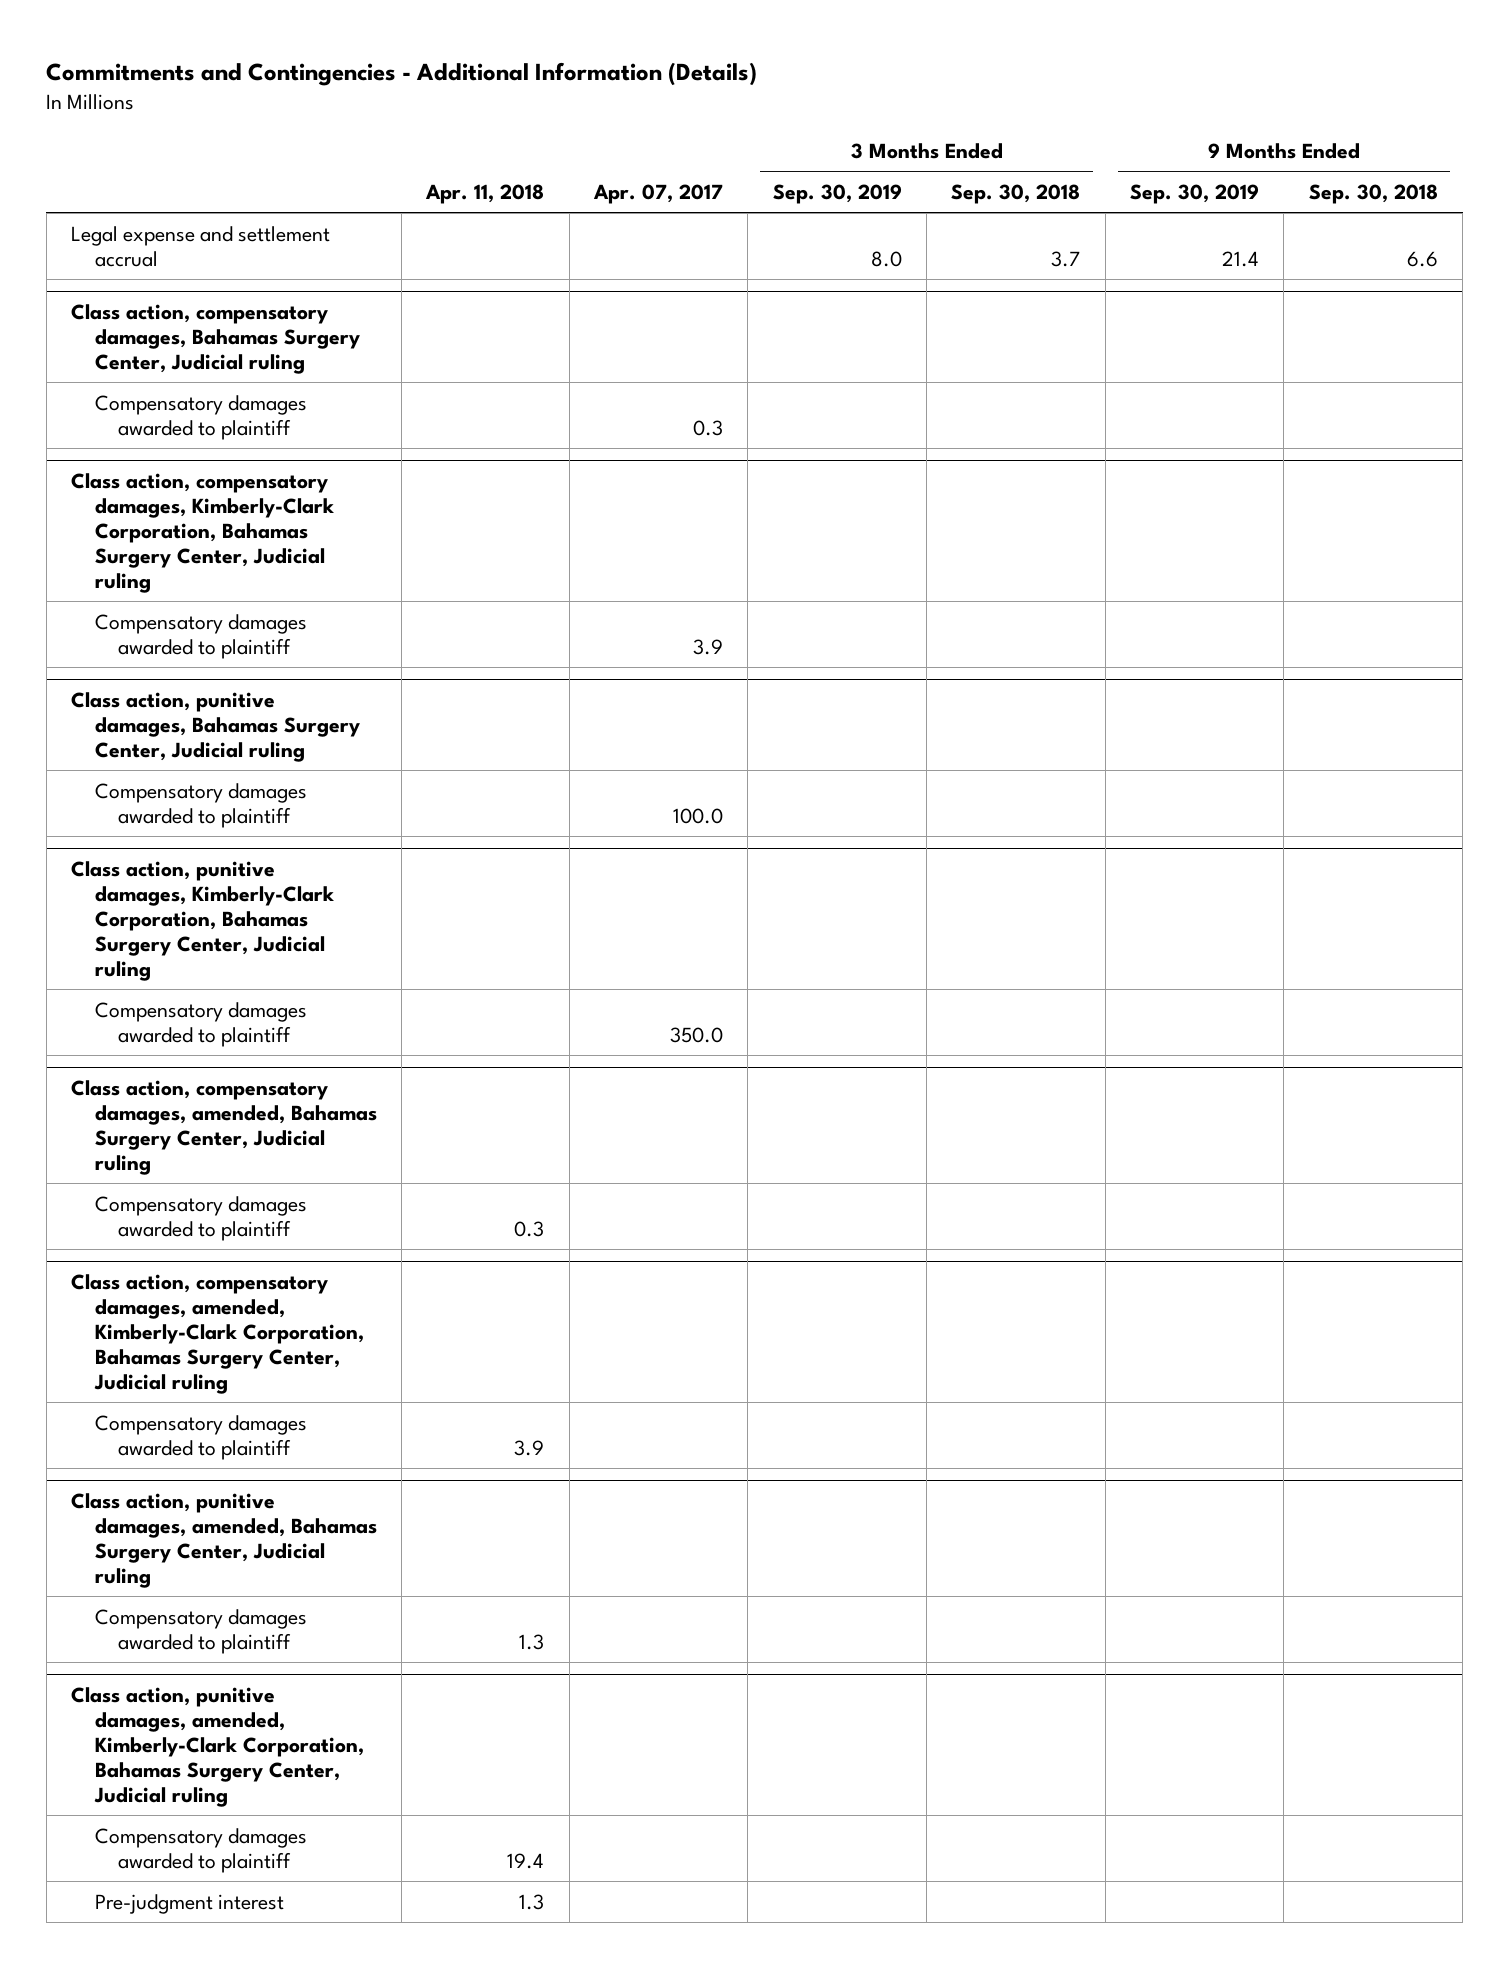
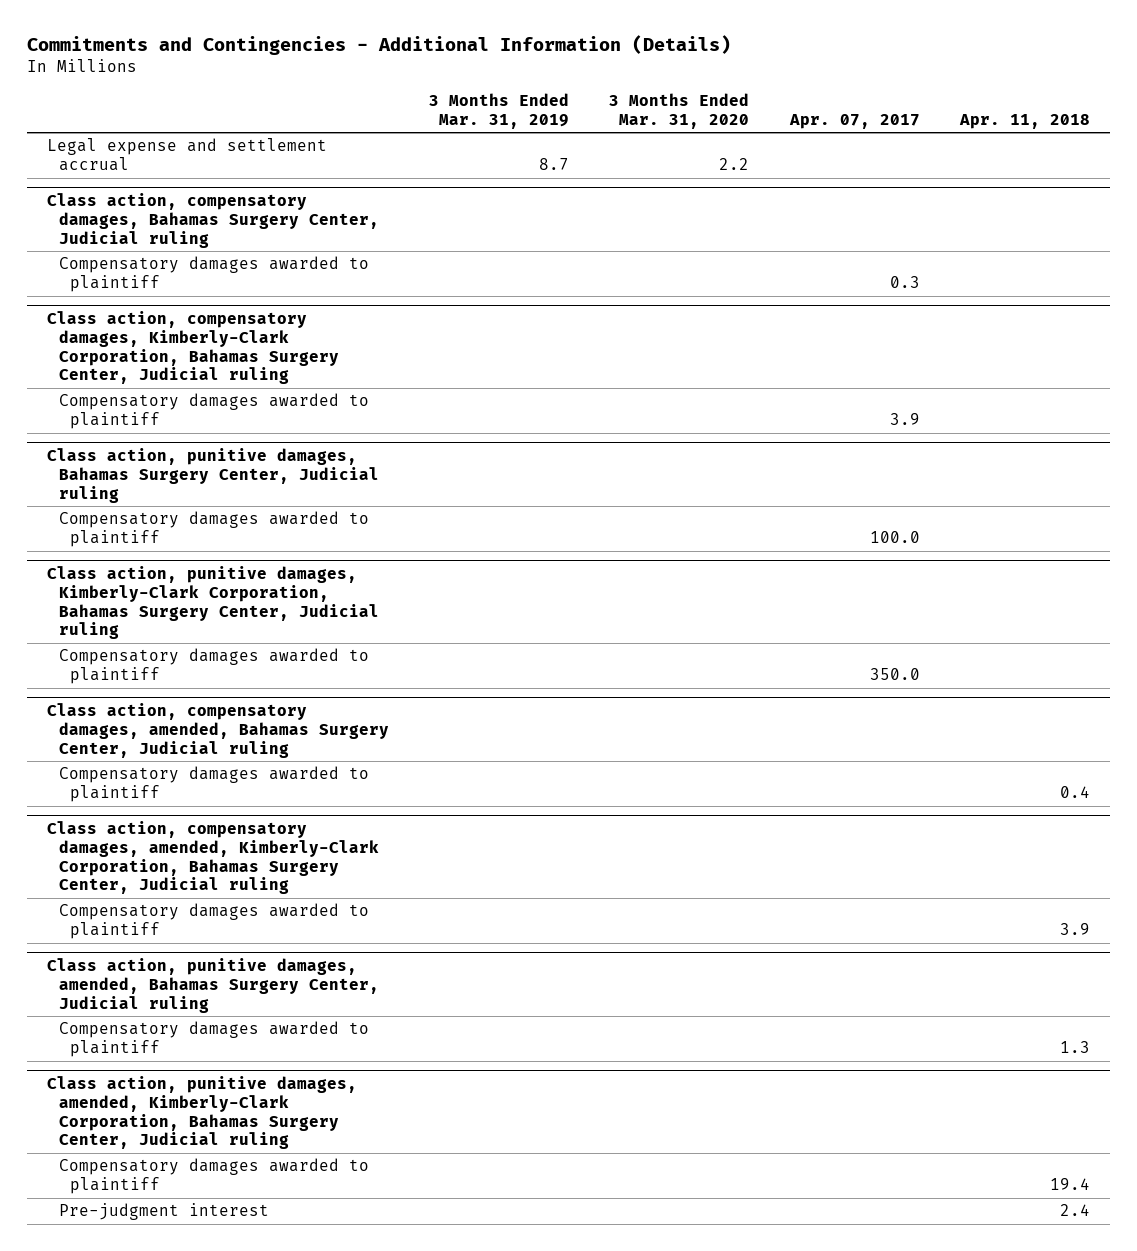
- | Apr. 11, 2018 | Apr. 07, 2017 | 3 Months Ended Sep. 30, 2019 | 3 Months Ended Sep. 30, 2018 | 9 Months Ended Sep. 30, 2019 | 9 Months Ended Sep. 30, 2018
+ | 3 Months Ended Mar. 31, 2019 | 3 Months Ended Mar. 31, 2020 | Apr. 07, 2017 | Apr. 11, 2018
@ Class action, compensatory damages, amended, Bahamas Surgery Center, Judicial ruling
- Compensatory damages awarded to plaintiff | 0.3 | | | | |
+ Compensatory damages awarded to plaintiff | | | | 0.4
@ Class action, punitive damages, amended, Kimberly-Clark Corporation, Bahamas Surgery Center, Judicial ruling
- Pre-judgment interest | 1.3 | | | | |
+ Pre-judgment interest | | | | 2.4

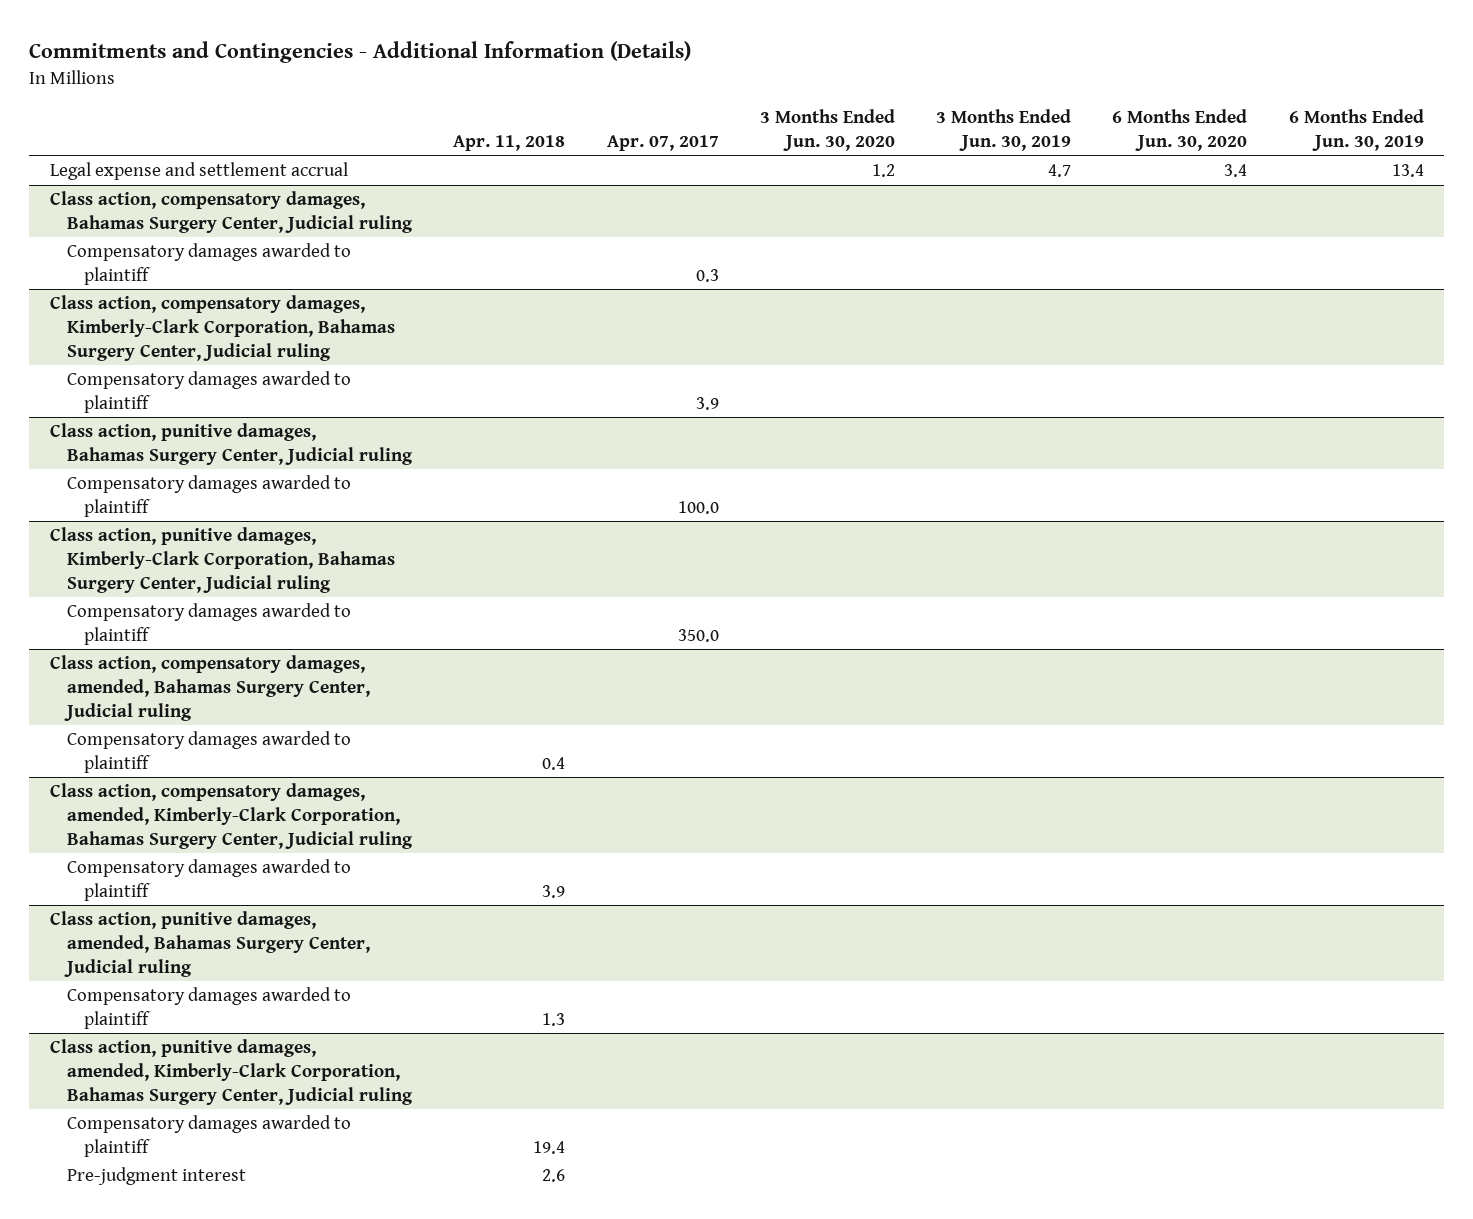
- | 3 Months Ended Mar. 31, 2019 | 3 Months Ended Mar. 31, 2020 | Apr. 07, 2017 | Apr. 11, 2018
+ | Apr. 11, 2018 | Apr. 07, 2017 | 3 Months Ended Jun. 30, 2020 | 3 Months Ended Jun. 30, 2019 | 6 Months Ended Jun. 30, 2020 | 6 Months Ended Jun. 30, 2019
@ Class action, punitive damages, amended, Kimberly-Clark Corporation, Bahamas Surgery Center, Judicial ruling
- Pre-judgment interest | | | | 2.4
+ Pre-judgment interest | 2.6 | | | | |

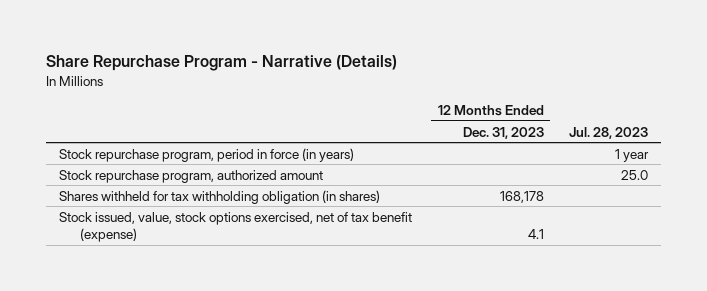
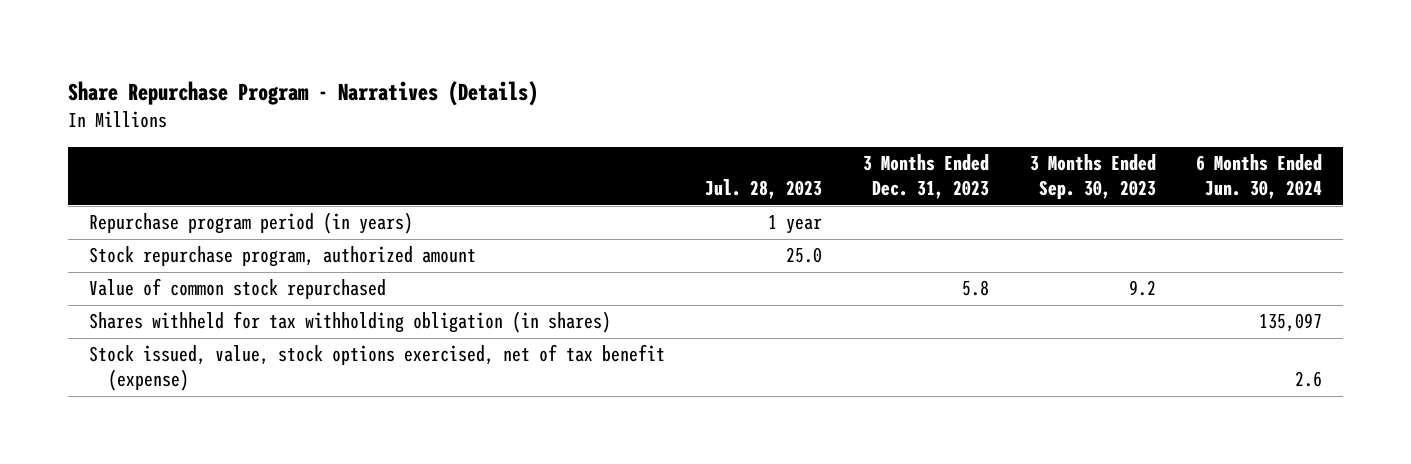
- Share Repurchase Program - Narrative (Details)
+ Share Repurchase Program - Narratives (Details)
- | 12 Months Ended Dec. 31, 2023 | Jul. 28, 2023
+ | Jul. 28, 2023 | 3 Months Ended Dec. 31, 2023 | 3 Months Ended Sep. 30, 2023 | 6 Months Ended Jun. 30, 2024
- Stock repurchase program, period in force (in years) | | 1 year
+ Repurchase program period (in years) | 1 year | | |
+ Value of common stock repurchased | | 5.8 | 9.2 |

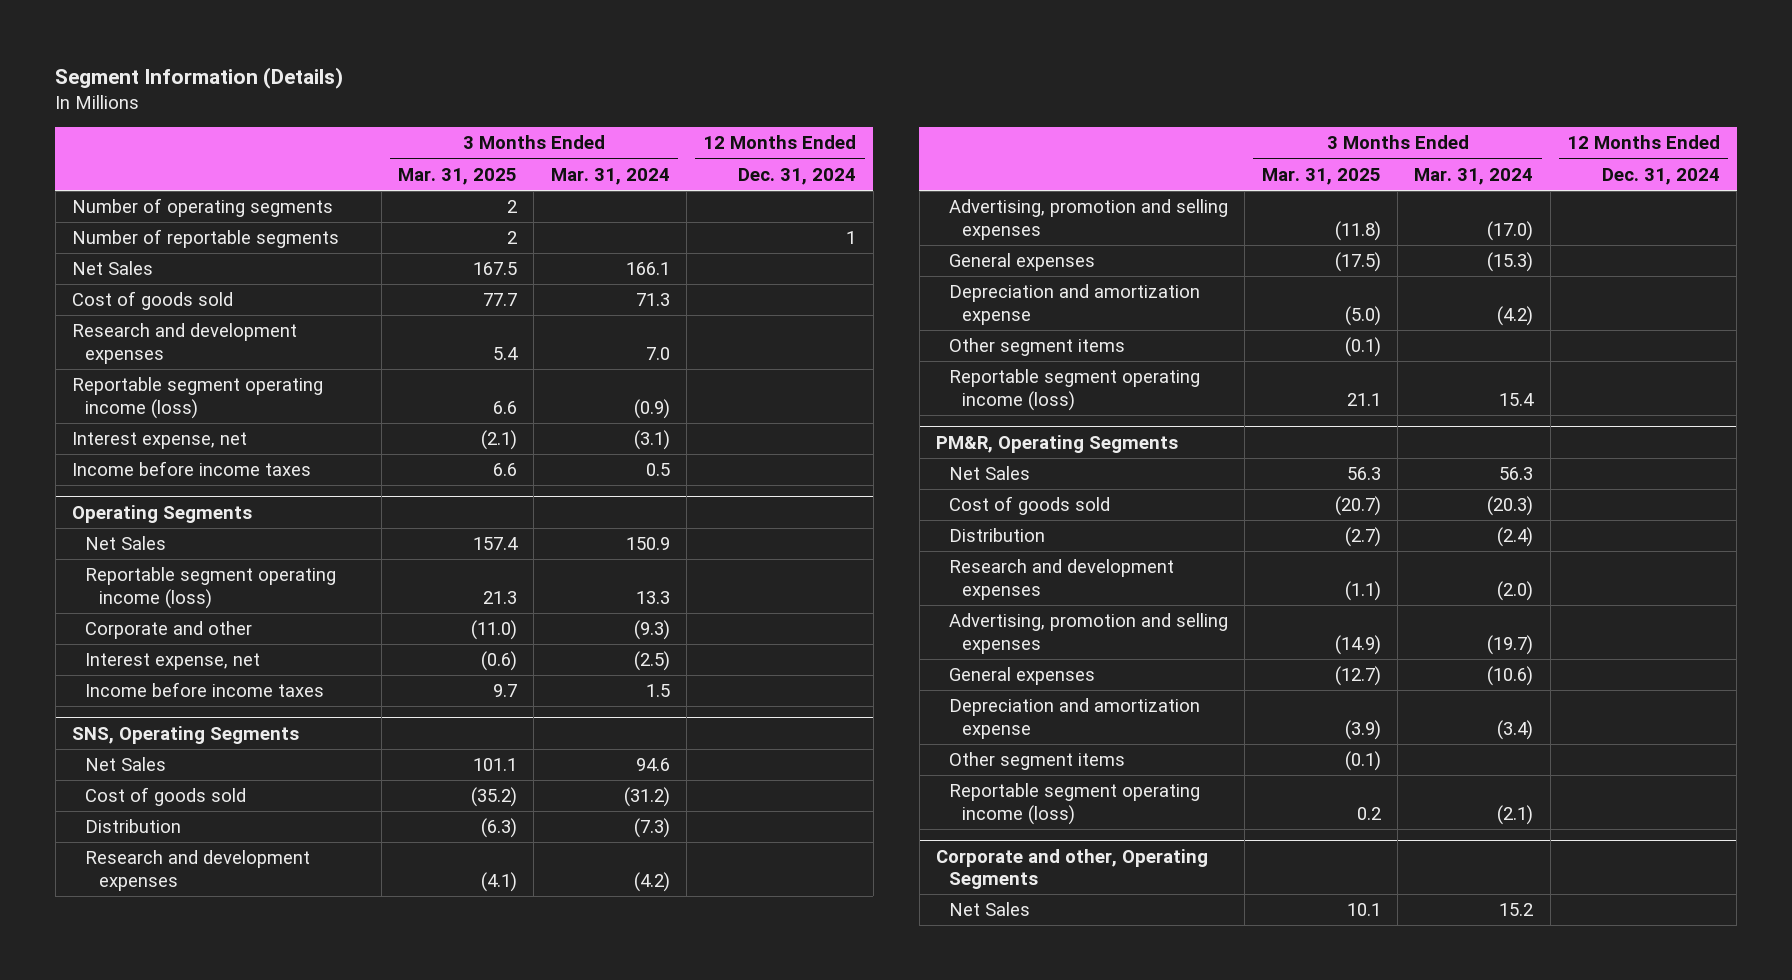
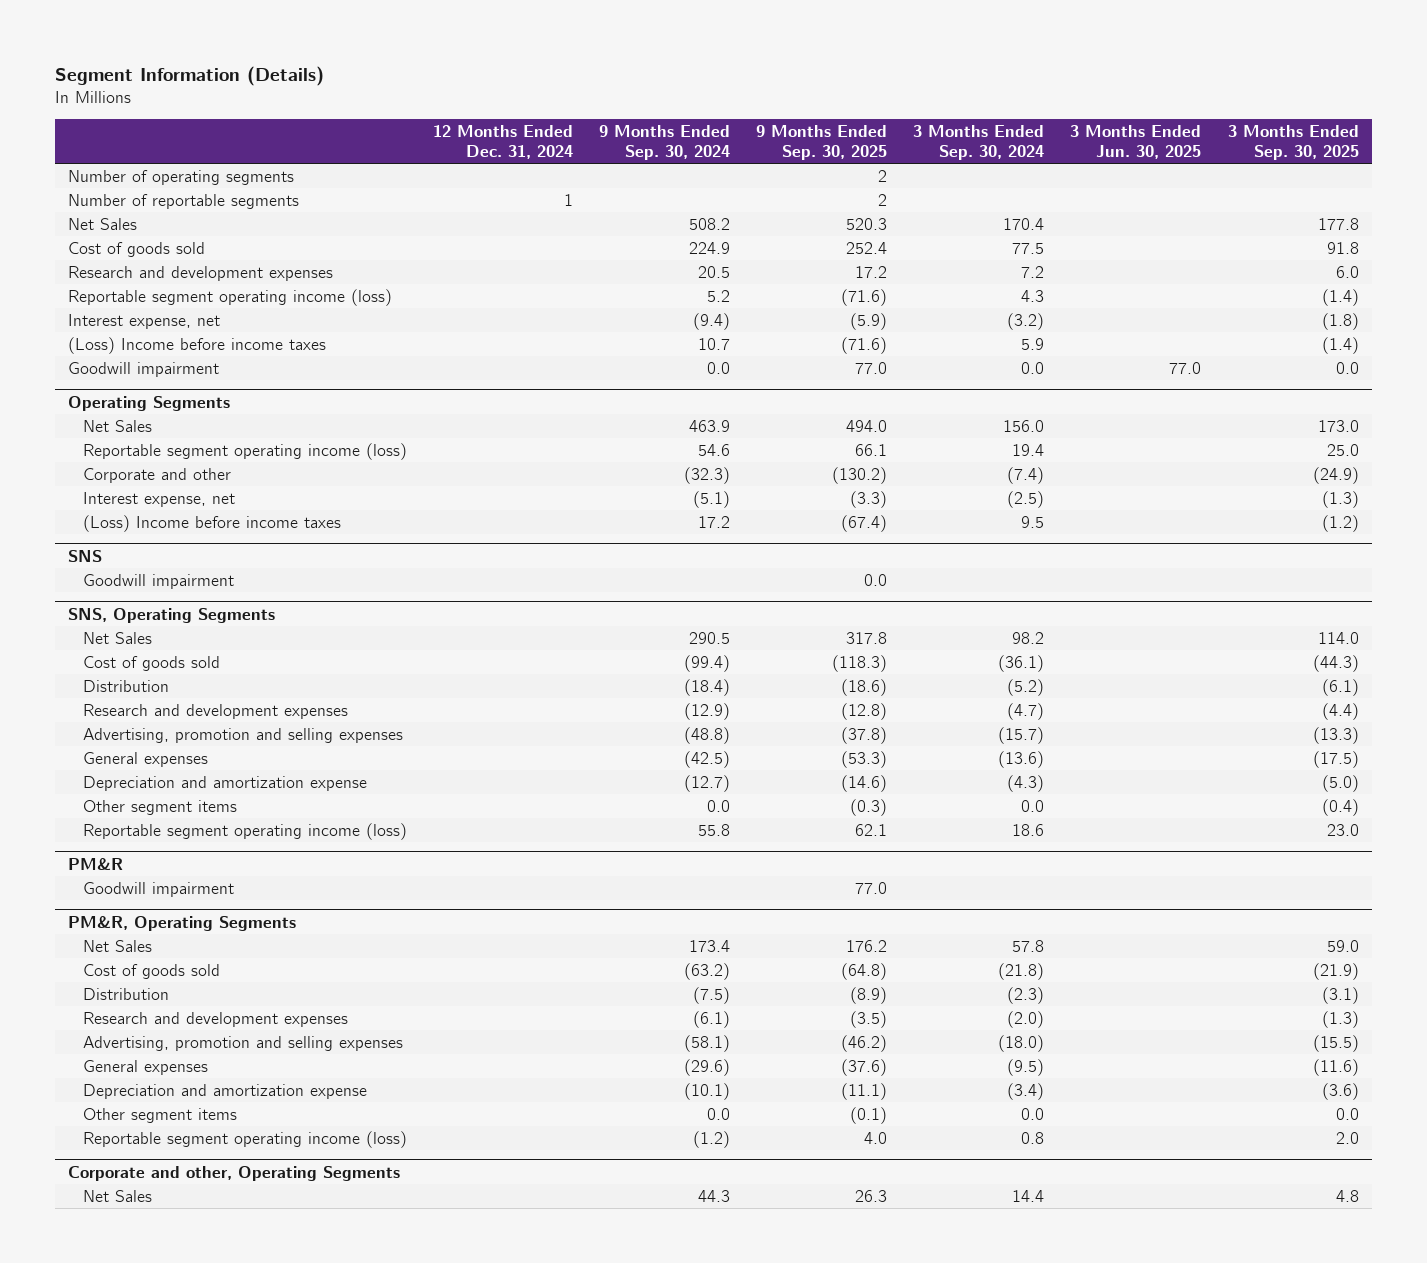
- | 3 Months Ended Mar. 31, 2025 | 3 Months Ended Mar. 31, 2024 | 12 Months Ended Dec. 31, 2024
+ | 12 Months Ended Dec. 31, 2024 | 9 Months Ended Sep. 30, 2024 | 9 Months Ended Sep. 30, 2025 | 3 Months Ended Sep. 30, 2024 | 3 Months Ended Jun. 30, 2025 | 3 Months Ended Sep. 30, 2025
- Income before income taxes | 6.6 | 0.5 |
+ (Loss) Income before income taxes | | 10.7 | (71.6) | 5.9 | | (1.4)
+ Goodwill impairment | | 0.0 | 77.0 | 0.0 | 77.0 | 0.0
@ Operating Segments
- Income before income taxes | 9.7 | 1.5 |
+ (Loss) Income before income taxes | | 17.2 | (67.4) | 9.5 | | (1.2)
+ SNS
+ Goodwill impairment | | | 0.0 | | |
+ PM&R
+ Goodwill impairment | | | 77.0 | | |

